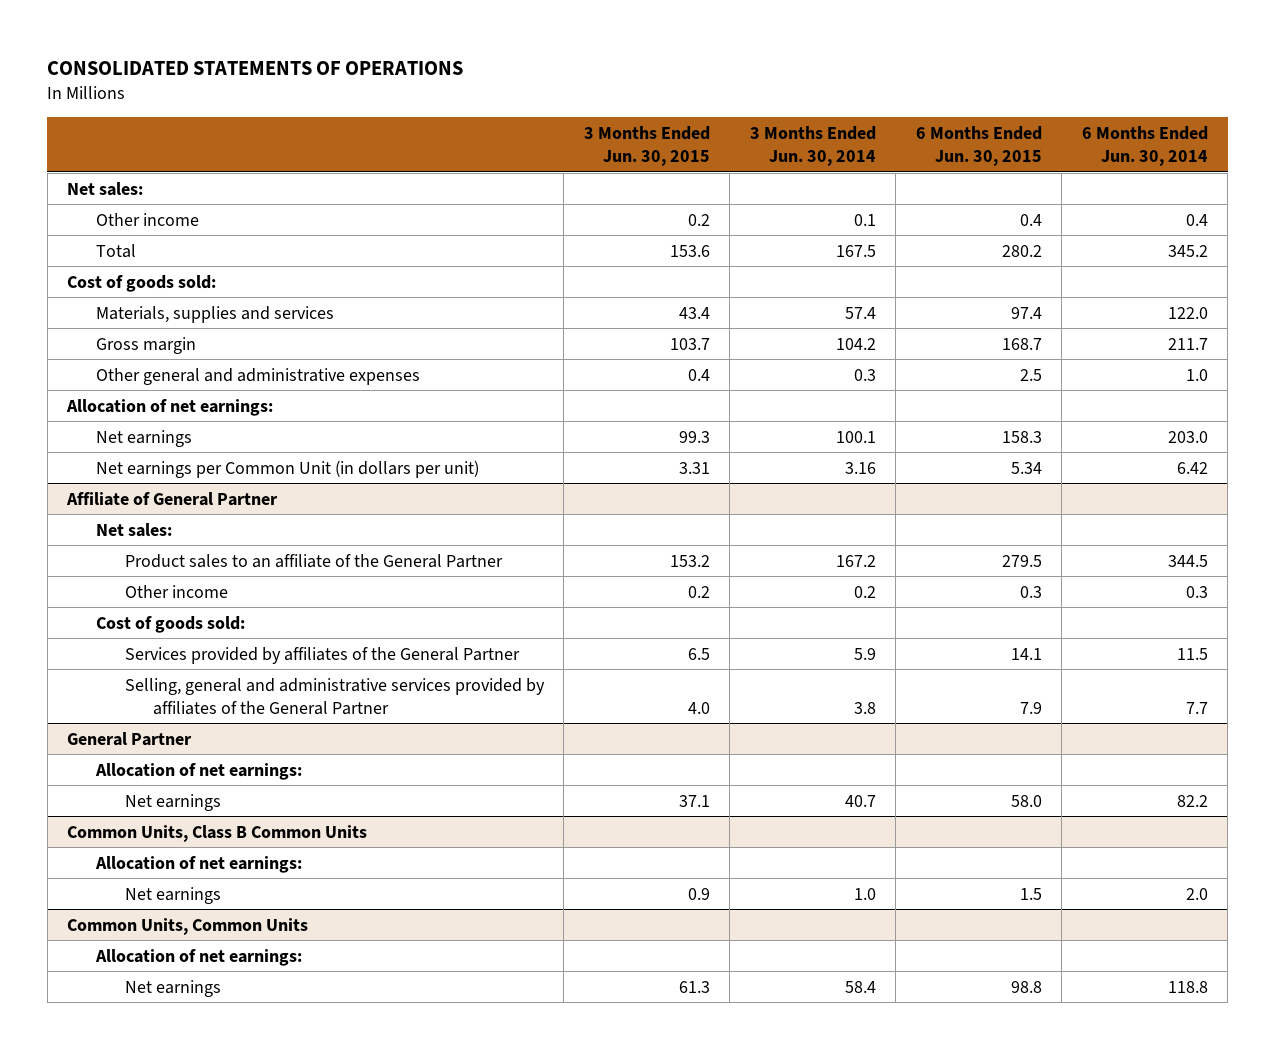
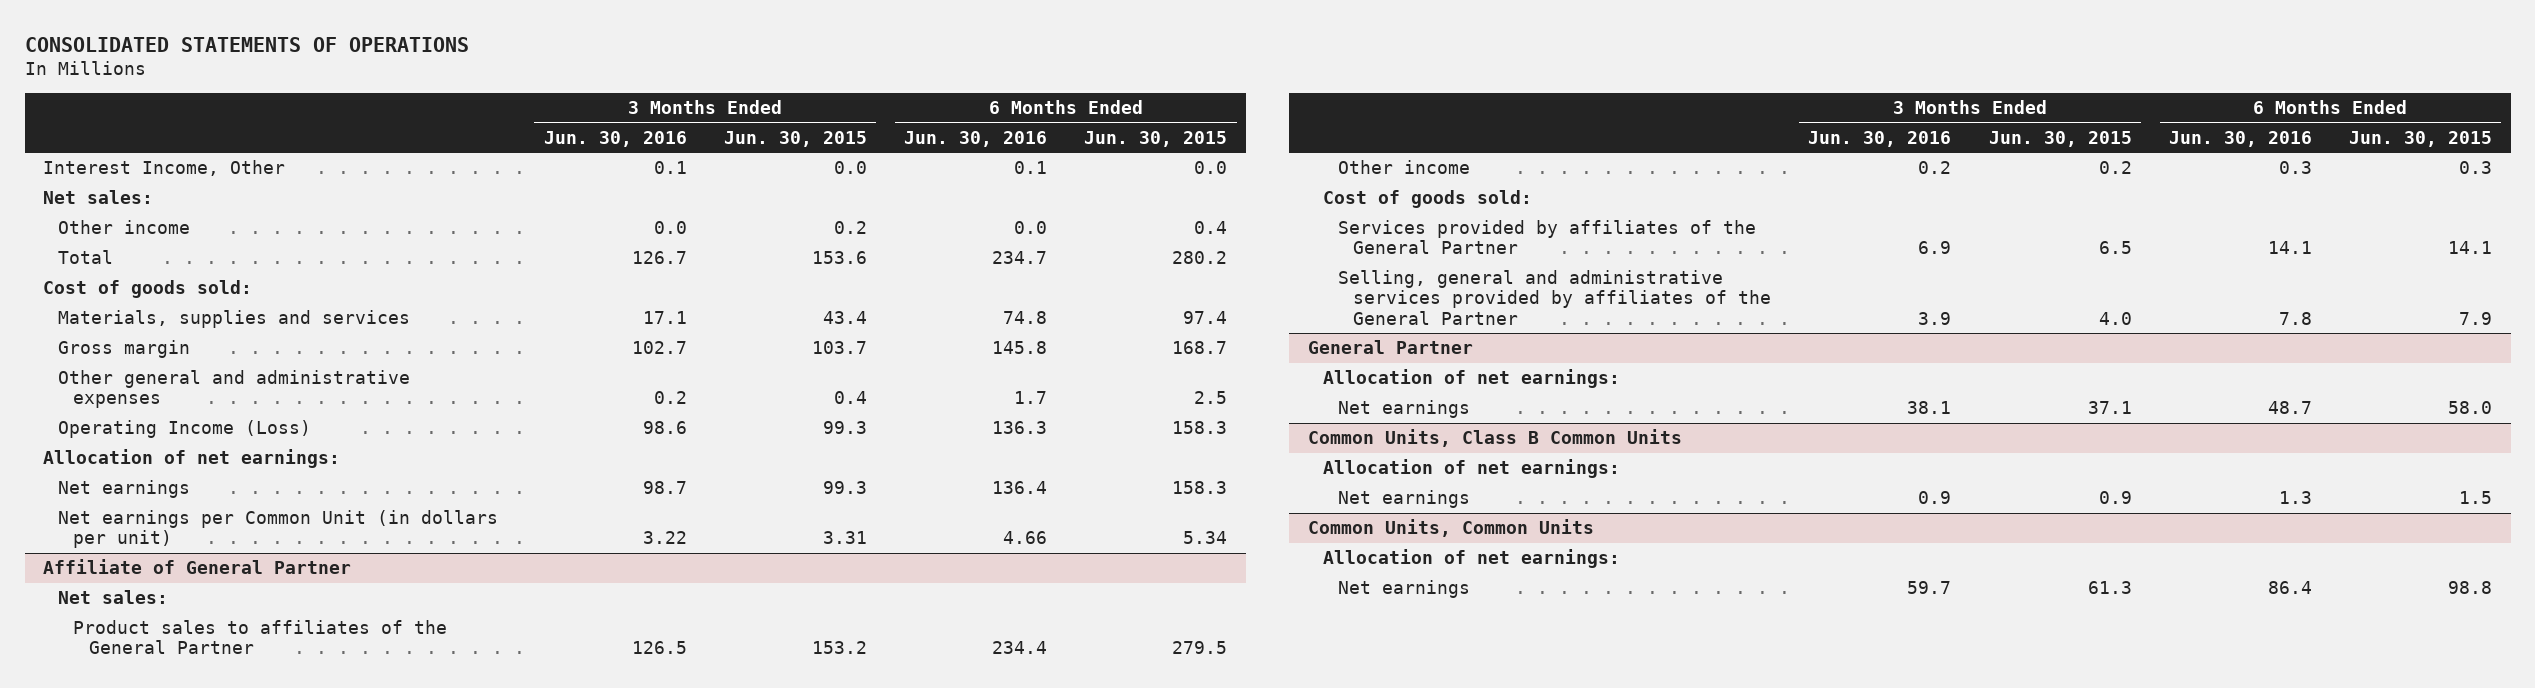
- | 3 Months Ended Jun. 30, 2015 | 3 Months Ended Jun. 30, 2014 | 6 Months Ended Jun. 30, 2015 | 6 Months Ended Jun. 30, 2014
+ | 3 Months Ended Jun. 30, 2016 | 3 Months Ended Jun. 30, 2015 | 6 Months Ended Jun. 30, 2016 | 6 Months Ended Jun. 30, 2015
+ Interest Income, Other | 0.1 | 0.0 | 0.1 | 0.0
+ Operating Income (Loss) | 98.6 | 99.3 | 136.3 | 158.3
@ Affiliate of General Partner
- Product sales to an affiliate of the General Partner | 153.2 | 167.2 | 279.5 | 344.5
+ Product sales to affiliates of the General Partner | 126.5 | 153.2 | 234.4 | 279.5

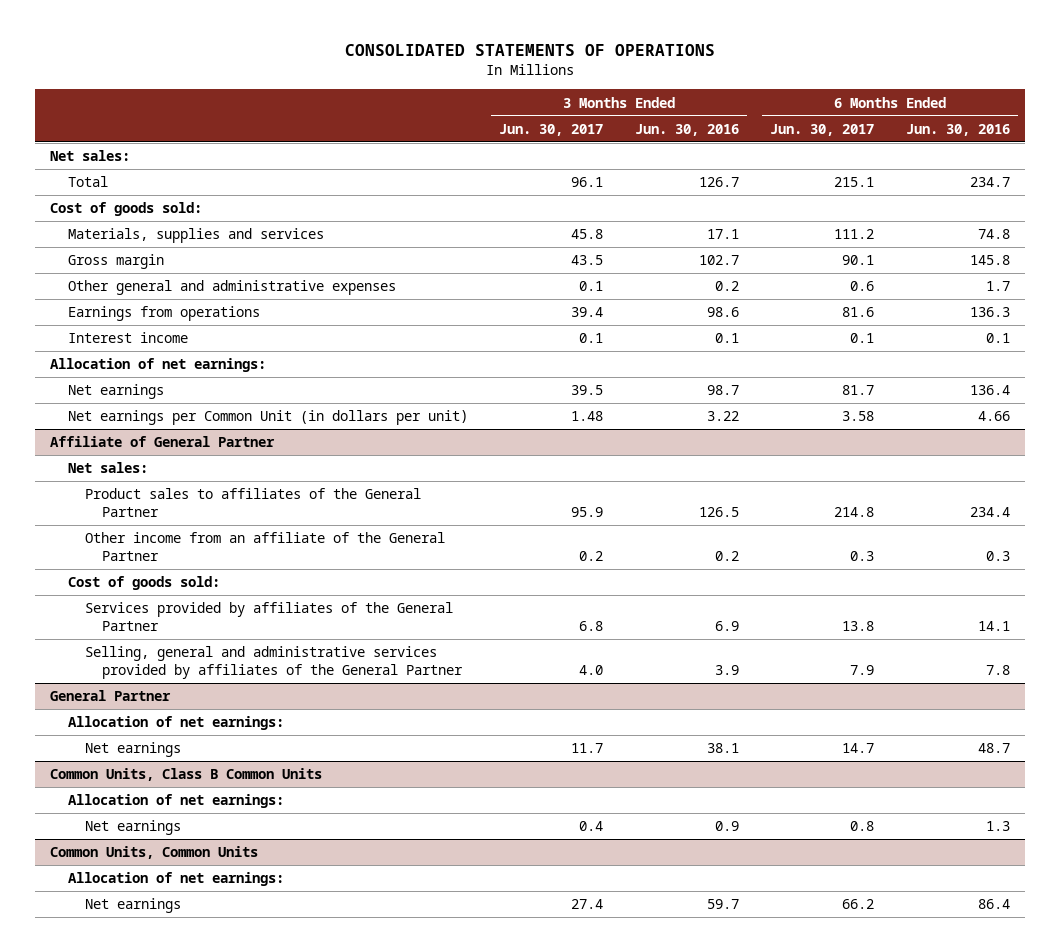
- | 3 Months Ended Jun. 30, 2016 | 3 Months Ended Jun. 30, 2015 | 6 Months Ended Jun. 30, 2016 | 6 Months Ended Jun. 30, 2015
+ | 3 Months Ended Jun. 30, 2017 | 3 Months Ended Jun. 30, 2016 | 6 Months Ended Jun. 30, 2017 | 6 Months Ended Jun. 30, 2016
- Interest Income, Other | 0.1 | 0.0 | 0.1 | 0.0
- Other income | 0.0 | 0.2 | 0.0 | 0.4
- Operating Income (Loss) | 98.6 | 99.3 | 136.3 | 158.3
+ Earnings from operations | 39.4 | 98.6 | 81.6 | 136.3
+ Interest income | 0.1 | 0.1 | 0.1 | 0.1
@ Affiliate of General Partner
- Other income | 0.2 | 0.2 | 0.3 | 0.3
+ Other income from an affiliate of the General Partner | 0.2 | 0.2 | 0.3 | 0.3

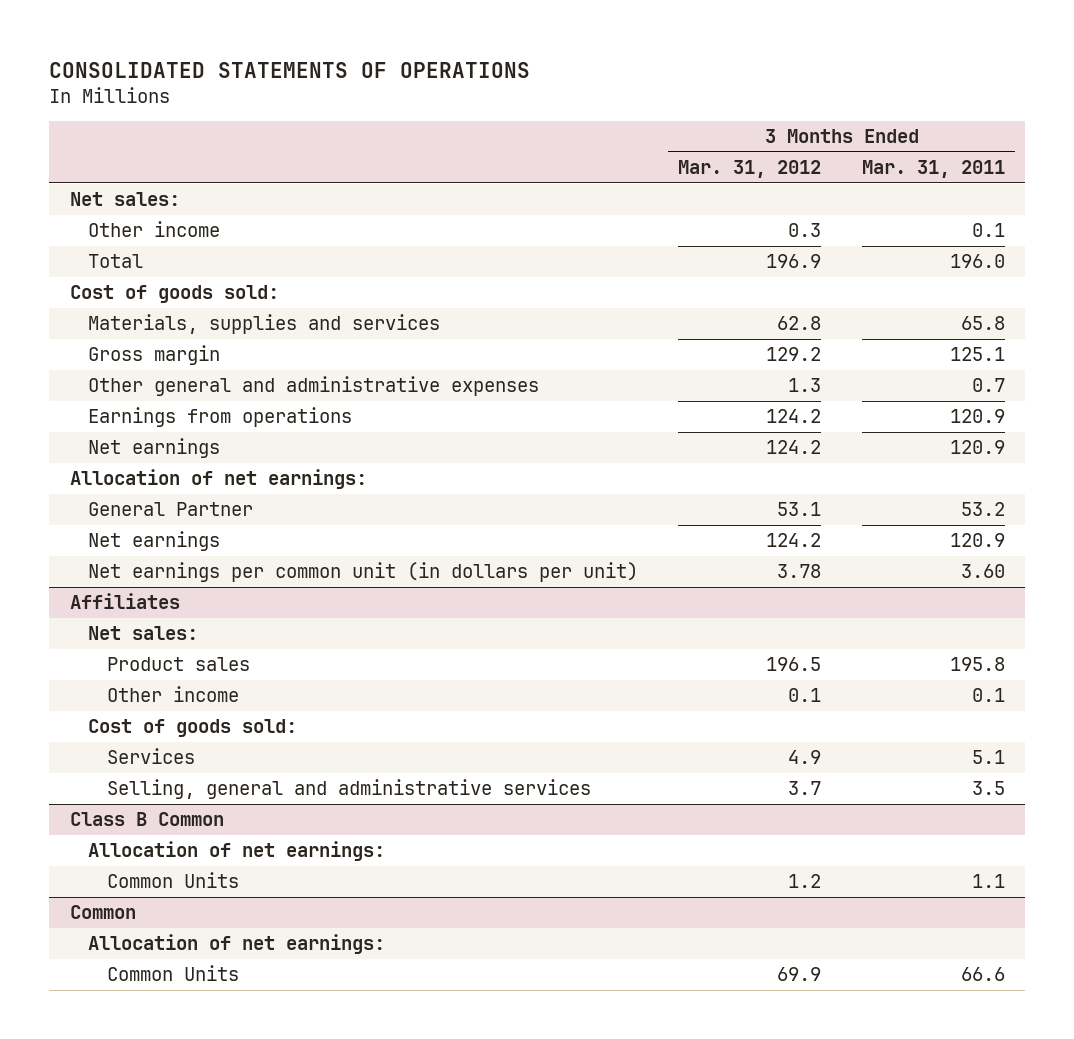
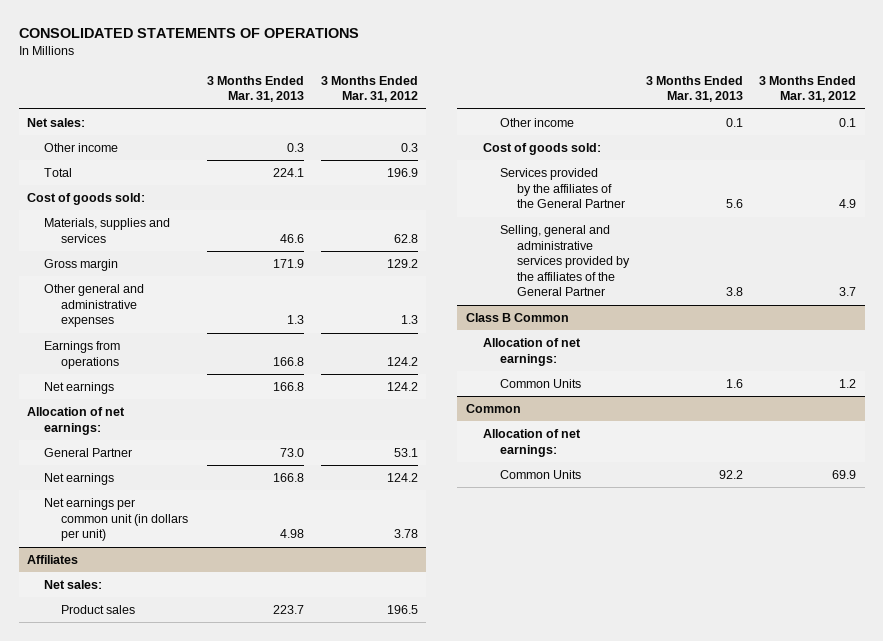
- | 3 Months Ended Mar. 31, 2012 | 3 Months Ended Mar. 31, 2011
+ | 3 Months Ended Mar. 31, 2013 | 3 Months Ended Mar. 31, 2012
@ Affiliates
- Services | 4.9 | 5.1
- Selling, general and administrative services | 3.7 | 3.5
+ Services provided by the affiliates of the General Partner | 5.6 | 4.9
+ Selling, general and administrative services provided by the affiliates of the General Partner | 3.8 | 3.7

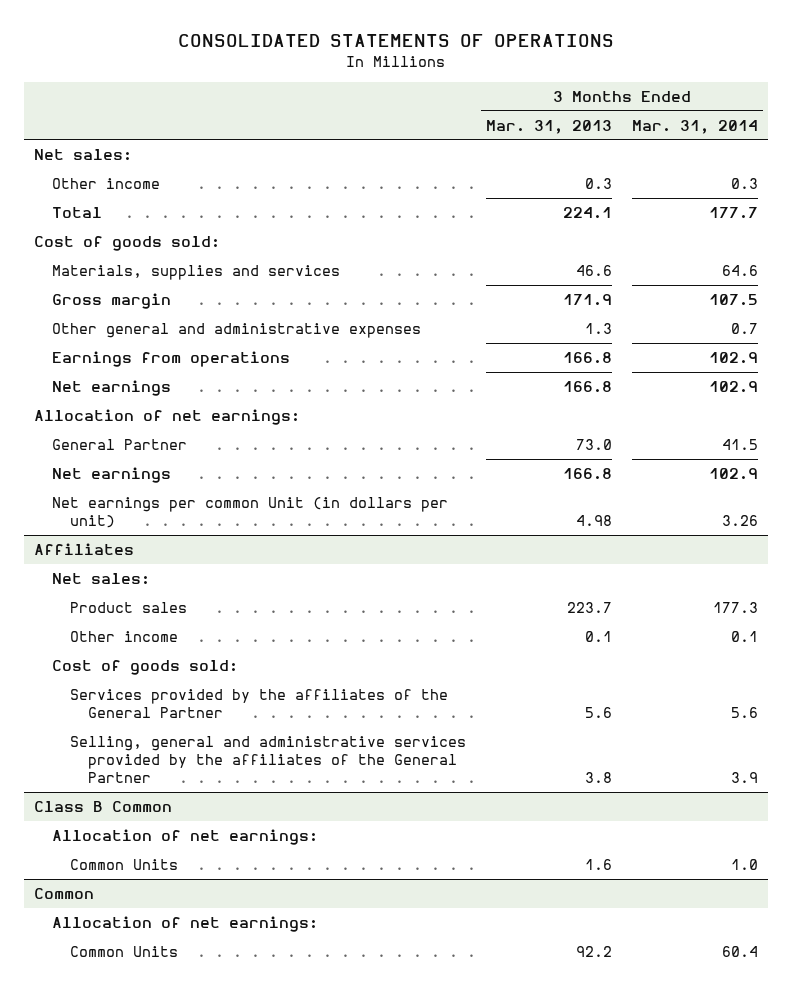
- | 3 Months Ended Mar. 31, 2013 | 3 Months Ended Mar. 31, 2012
+ | 3 Months Ended Mar. 31, 2013 | 3 Months Ended Mar. 31, 2014
- Net earnings per common unit (in dollars per unit) | 4.98 | 3.78
+ Net earnings per common Unit (in dollars per unit) | 4.98 | 3.26

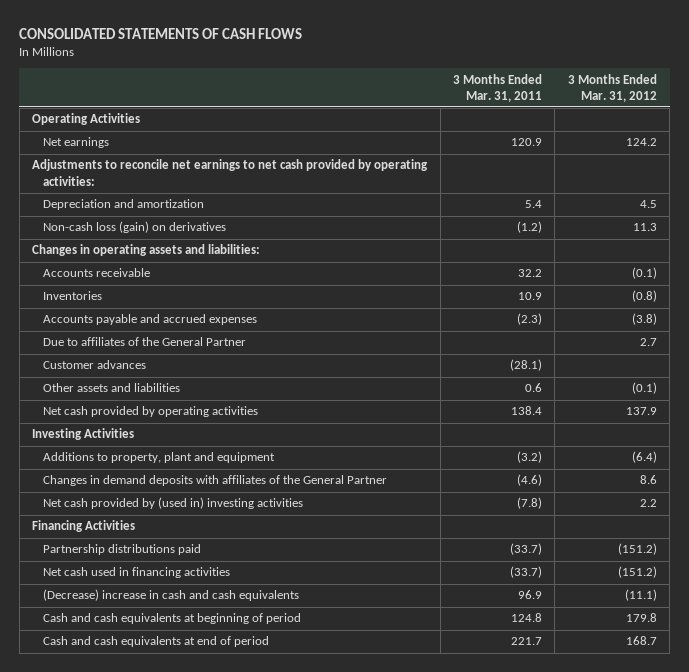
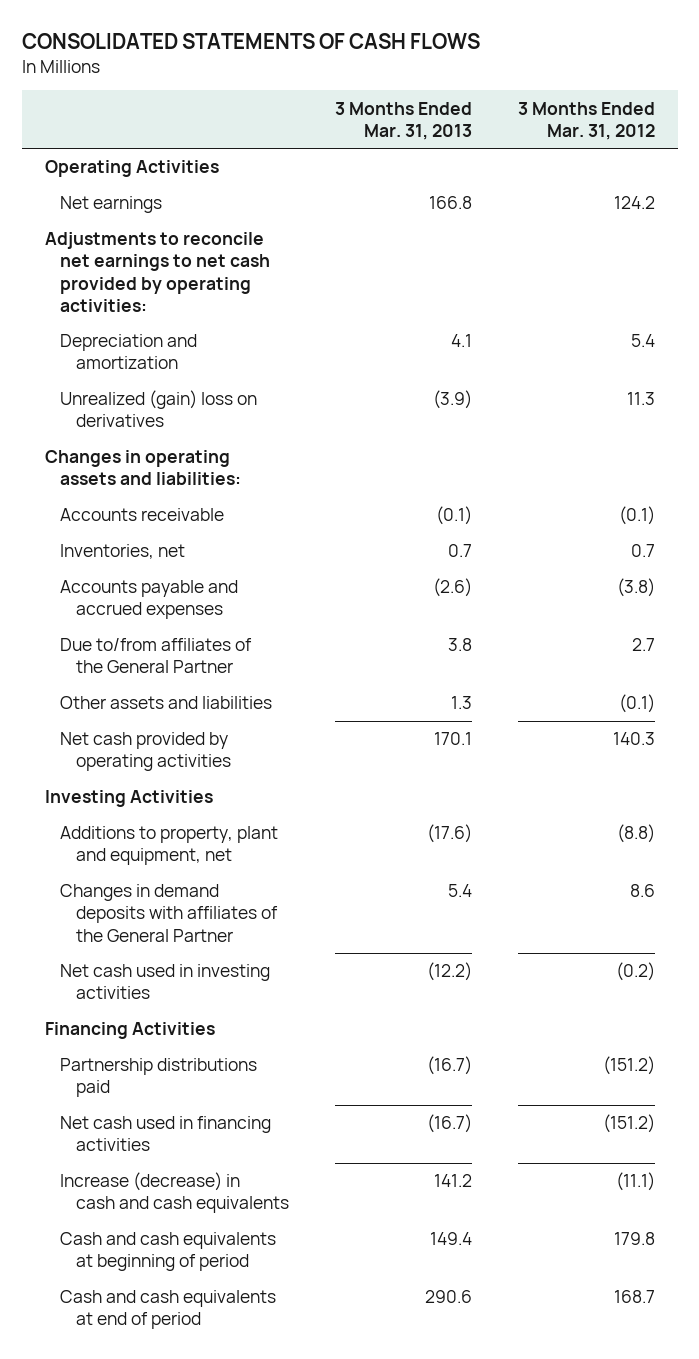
- | 3 Months Ended Mar. 31, 2011 | 3 Months Ended Mar. 31, 2012
+ | 3 Months Ended Mar. 31, 2013 | 3 Months Ended Mar. 31, 2012
- Depreciation and amortization | 5.4 | 4.5
- Non-cash loss (gain) on derivatives | (1.2) | 11.3
+ Depreciation and amortization | 4.1 | 5.4
+ Unrealized (gain) loss on derivatives | (3.9) | 11.3
- Inventories | 10.9 | (0.8)
+ Inventories, net | 0.7 | 0.7
- Due to affiliates of the General Partner | | 2.7
- Customer advances | (28.1) |
+ Due to/from affiliates of the General Partner | 3.8 | 2.7
- Net cash provided by operating activities | 138.4 | 137.9
+ Net cash provided by operating activities | 170.1 | 140.3
- Additions to property, plant and equipment | (3.2) | (6.4)
+ Additions to property, plant and equipment, net | (17.6) | (8.8)
- Net cash provided by (used in) investing activities | (7.8) | 2.2
+ Net cash used in investing activities | (12.2) | (0.2)
- (Decrease) increase in cash and cash equivalents | 96.9 | (11.1)
+ Increase (decrease) in cash and cash equivalents | 141.2 | (11.1)

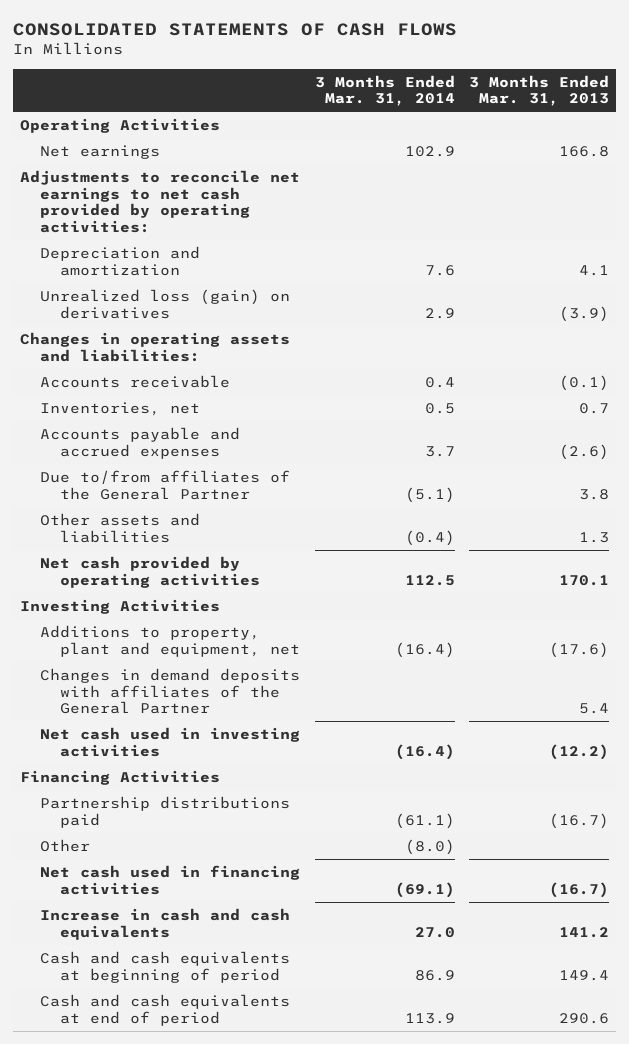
- | 3 Months Ended Mar. 31, 2013 | 3 Months Ended Mar. 31, 2012
+ | 3 Months Ended Mar. 31, 2014 | 3 Months Ended Mar. 31, 2013
- Unrealized (gain) loss on derivatives | (3.9) | 11.3
+ Unrealized loss (gain) on derivatives | 2.9 | (3.9)
+ Other | (8.0) |
- Increase (decrease) in cash and cash equivalents | 141.2 | (11.1)
+ Increase in cash and cash equivalents | 27.0 | 141.2

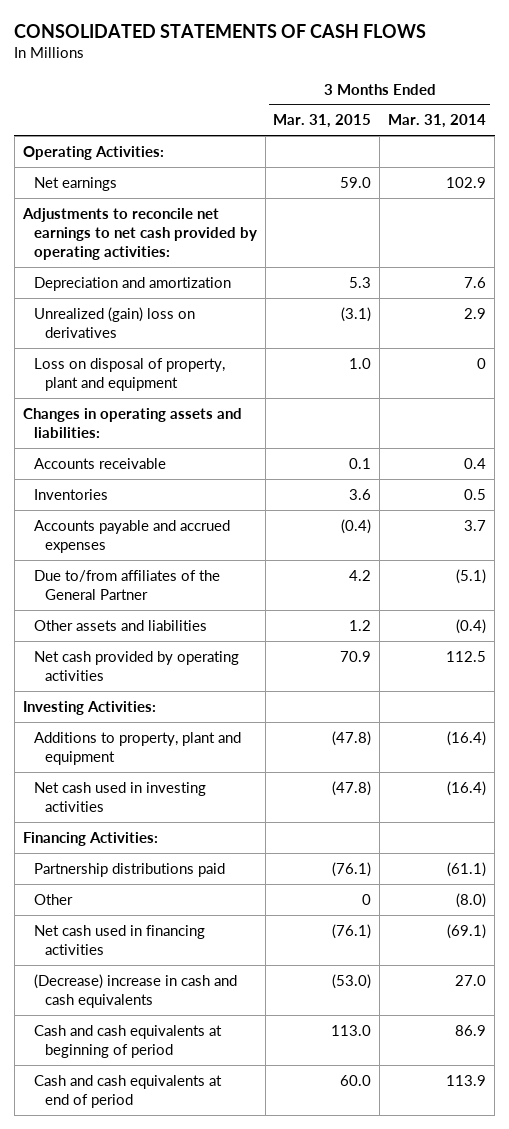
- | 3 Months Ended Mar. 31, 2014 | 3 Months Ended Mar. 31, 2013
+ | 3 Months Ended Mar. 31, 2015 | 3 Months Ended Mar. 31, 2014
- Operating Activities
+ Operating Activities:
- Unrealized loss (gain) on derivatives | 2.9 | (3.9)
+ Unrealized (gain) loss on derivatives | (3.1) | 2.9
+ Loss on disposal of property, plant and equipment | 1.0 | 0
- Inventories, net | 0.5 | 0.7
+ Inventories | 3.6 | 0.5
- Investing Activities
- Additions to property, plant and equipment, net | (16.4) | (17.6)
- Changes in demand deposits with affiliates of the General Partner | | 5.4
+ Investing Activities:
+ Additions to property, plant and equipment | (47.8) | (16.4)
- Financing Activities
+ Financing Activities:
- Increase in cash and cash equivalents | 27.0 | 141.2
+ (Decrease) increase in cash and cash equivalents | (53.0) | 27.0

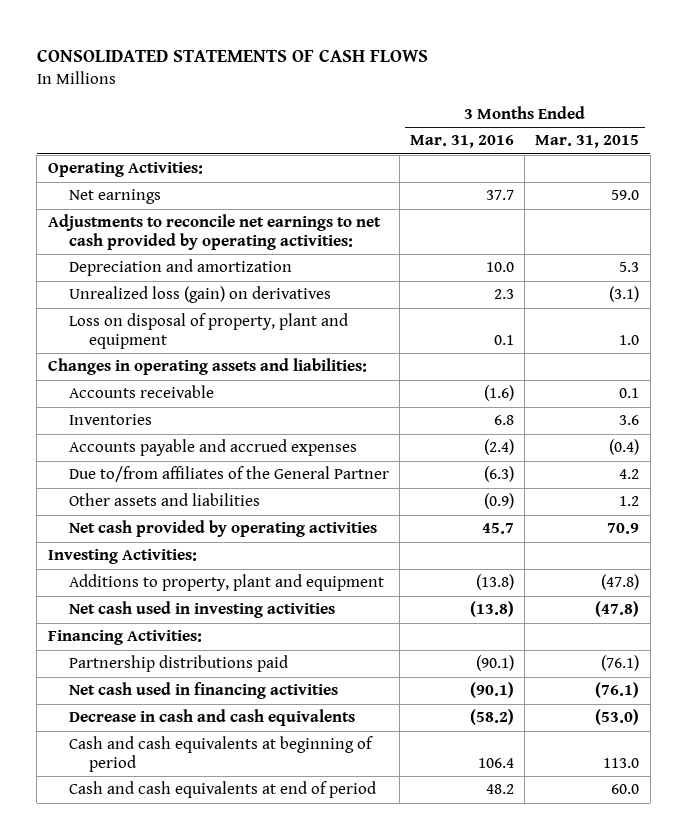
- | 3 Months Ended Mar. 31, 2015 | 3 Months Ended Mar. 31, 2014
+ | 3 Months Ended Mar. 31, 2016 | 3 Months Ended Mar. 31, 2015
- Unrealized (gain) loss on derivatives | (3.1) | 2.9
+ Unrealized loss (gain) on derivatives | 2.3 | (3.1)
- Other | 0 | (8.0)
- (Decrease) increase in cash and cash equivalents | (53.0) | 27.0
+ Decrease in cash and cash equivalents | (58.2) | (53.0)

